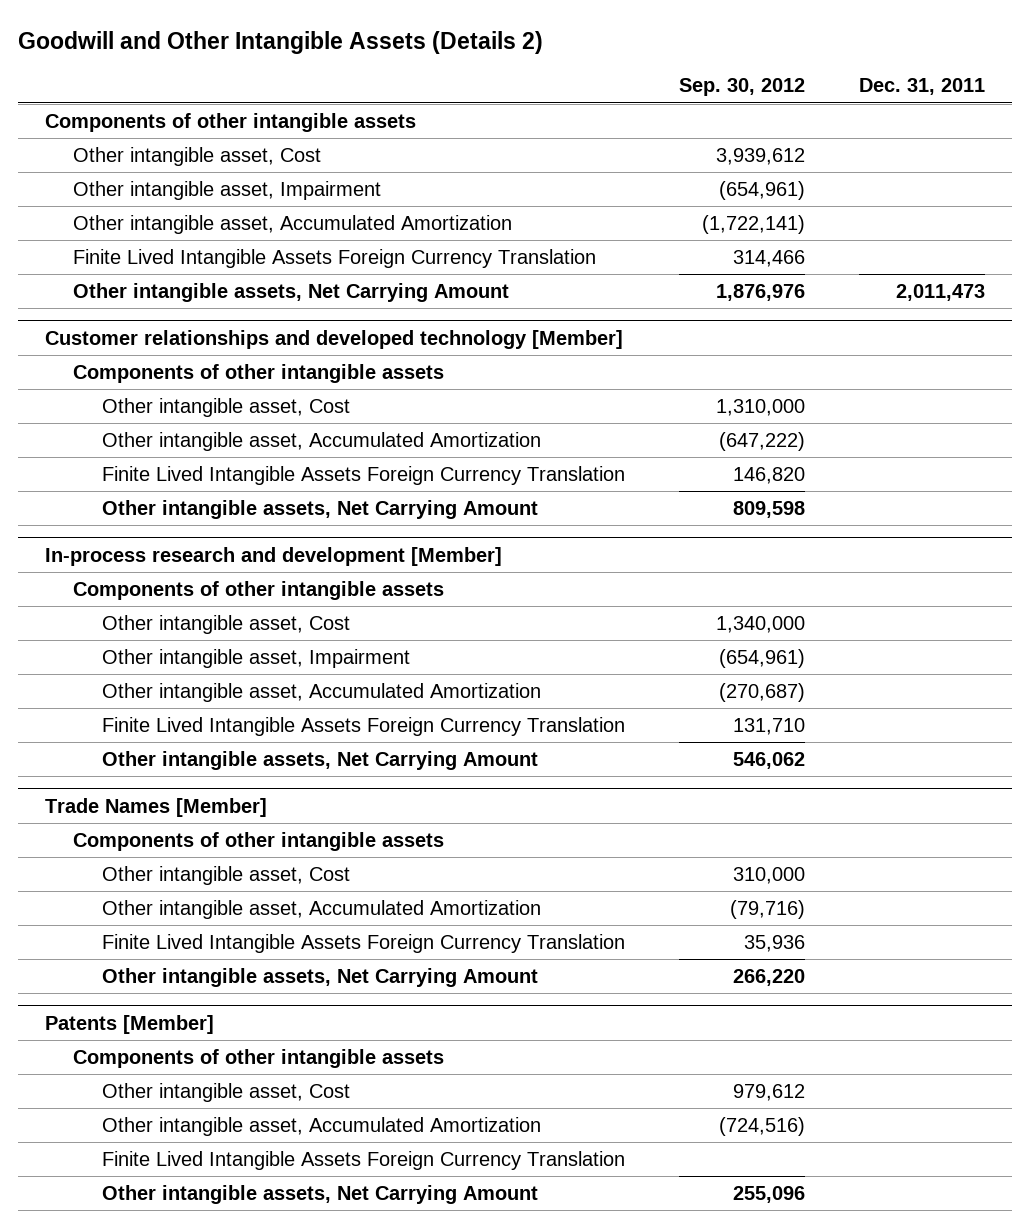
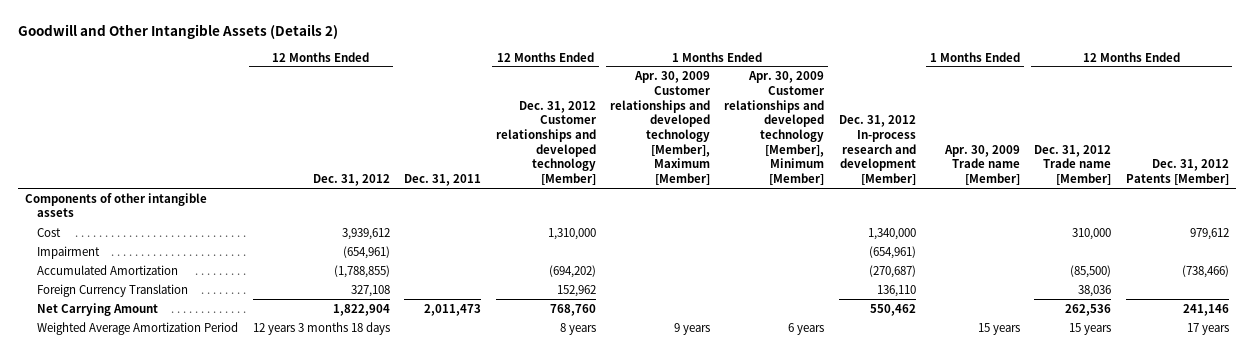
- | Sep. 30, 2012 | Dec. 31, 2011
+ | 12 Months Ended Dec. 31, 2012 | Dec. 31, 2011 | 12 Months Ended Dec. 31, 2012 Customer relationships and developed technology [Member] | 1 Months Ended Apr. 30, 2009 Customer relationships and developed technology [Member], Maximum [Member] | 1 Months Ended Apr. 30, 2009 Customer relationships and developed technology [Member], Minimum [Member] | Dec. 31, 2012 In-process research and development [Member] | 1 Months Ended Apr. 30, 2009 Trade name [Member] | 12 Months Ended Dec. 31, 2012 Trade name [Member] | 12 Months Ended Dec. 31, 2012 Patents [Member]
- Other intangible asset, Cost | 3,939,612 |
- Other intangible asset, Impairment | (654,961) |
- Other intangible asset, Accumulated Amortization | (1,722,141) |
- Finite Lived Intangible Assets Foreign Currency Translation | 314,466 |
- Other intangible assets, Net Carrying Amount | 1,876,976 | 2,011,473
- Customer relationships and developed technology [Member]
- Components of other intangible assets
- Other intangible asset, Cost | 1,310,000 |
- Other intangible asset, Accumulated Amortization | (647,222) |
- Finite Lived Intangible Assets Foreign Currency Translation | 146,820 |
- Other intangible assets, Net Carrying Amount | 809,598 |
- In-process research and development [Member]
- Components of other intangible assets
- Other intangible asset, Cost | 1,340,000 |
- Other intangible asset, Impairment | (654,961) |
- Other intangible asset, Accumulated Amortization | (270,687) |
- Finite Lived Intangible Assets Foreign Currency Translation | 131,710 |
- Other intangible assets, Net Carrying Amount | 546,062 |
- Trade Names [Member]
- Components of other intangible assets
- Other intangible asset, Cost | 310,000 |
- Other intangible asset, Accumulated Amortization | (79,716) |
- Finite Lived Intangible Assets Foreign Currency Translation | 35,936 |
- Other intangible assets, Net Carrying Amount | 266,220 |
- Patents [Member]
- Components of other intangible assets
- Other intangible asset, Cost | 979,612 |
- Other intangible asset, Accumulated Amortization | (724,516) |
- Finite Lived Intangible Assets Foreign Currency Translation
- Other intangible assets, Net Carrying Amount | 255,096 |
+ Cost | 3,939,612 | | 1,310,000 | | | 1,340,000 | | 310,000 | 979,612
+ Impairment | (654,961) | | | | | (654,961) | | |
+ Accumulated Amortization | (1,788,855) | | (694,202) | | | (270,687) | | (85,500) | (738,466)
+ Foreign Currency Translation | 327,108 | | 152,962 | | | 136,110 | | 38,036 |
+ Net Carrying Amount | 1,822,904 | 2,011,473 | 768,760 | | | 550,462 | | 262,536 | 241,146
+ Weighted Average Amortization Period | 12 years 3 months 18 days | | 8 years | 9 years | 6 years | | 15 years | 15 years | 17 years

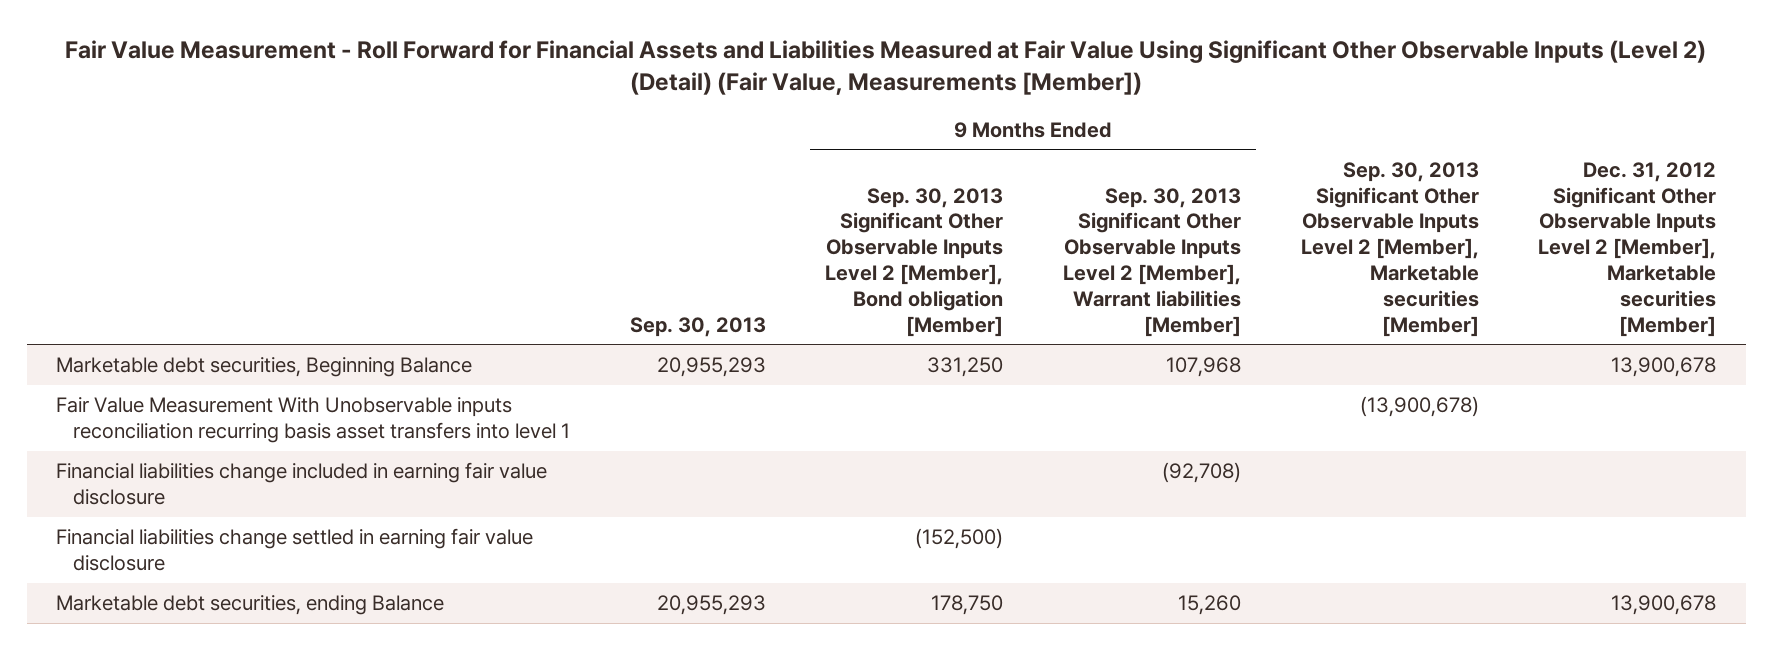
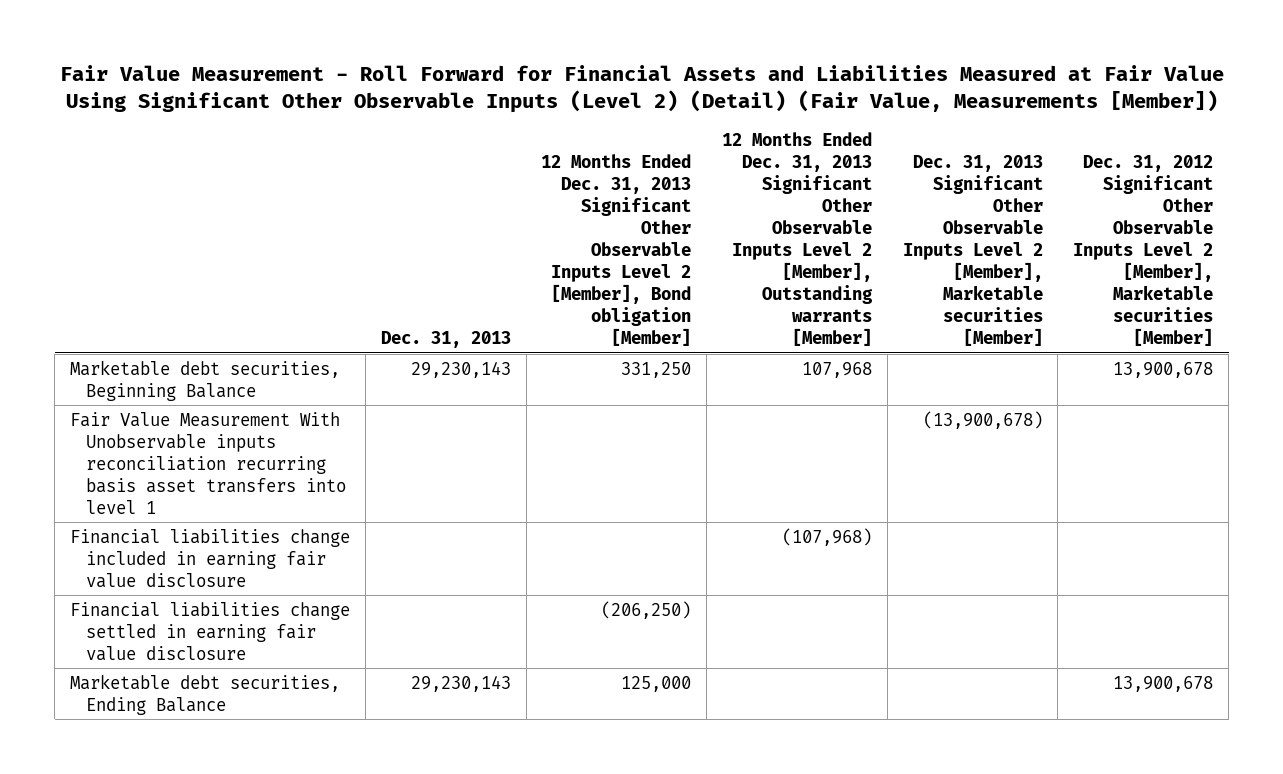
- | Sep. 30, 2013 | 9 Months Ended Sep. 30, 2013 Significant Other Observable Inputs Level 2 [Member], Bond obligation [Member] | 9 Months Ended Sep. 30, 2013 Significant Other Observable Inputs Level 2 [Member], Warrant liabilities [Member] | Sep. 30, 2013 Significant Other Observable Inputs Level 2 [Member], Marketable securities [Member] | Dec. 31, 2012 Significant Other Observable Inputs Level 2 [Member], Marketable securities [Member]
+ | Dec. 31, 2013 | 12 Months Ended Dec. 31, 2013 Significant Other Observable Inputs Level 2 [Member], Bond obligation [Member] | 12 Months Ended Dec. 31, 2013 Significant Other Observable Inputs Level 2 [Member], Outstanding warrants [Member] | Dec. 31, 2013 Significant Other Observable Inputs Level 2 [Member], Marketable securities [Member] | Dec. 31, 2012 Significant Other Observable Inputs Level 2 [Member], Marketable securities [Member]
- Marketable debt securities, ending Balance | 20,955,293 | 178,750 | 15,260 | | 13,900,678
+ Marketable debt securities, Ending Balance | 29,230,143 | 125,000 | | | 13,900,678

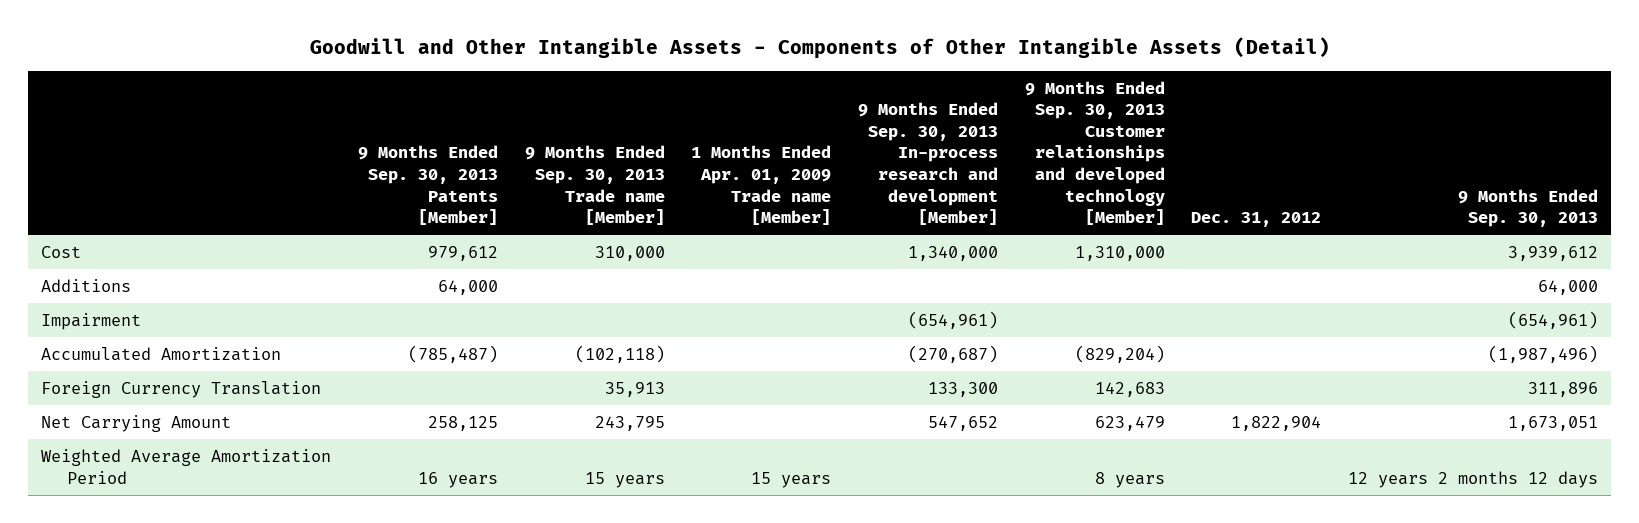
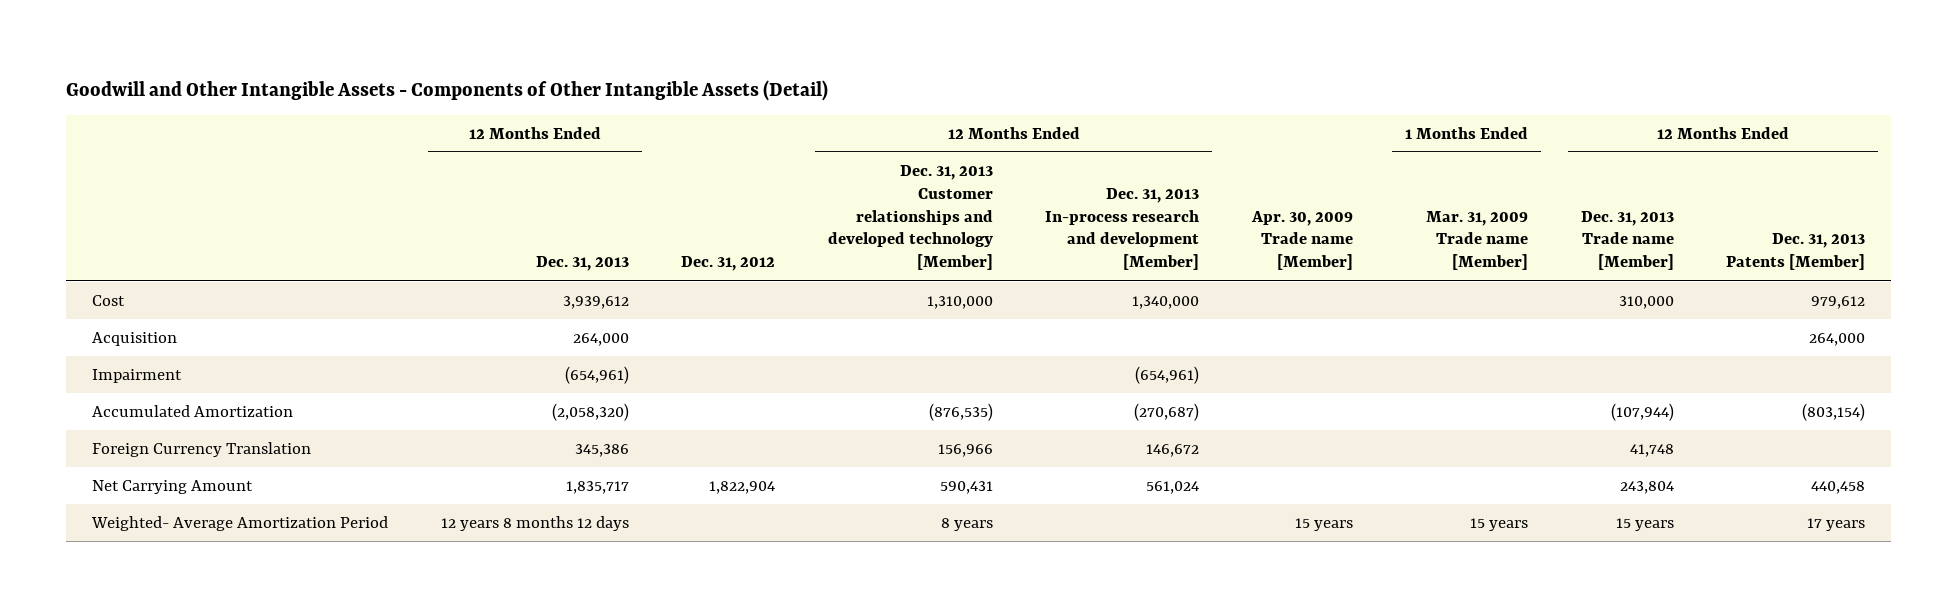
- | 9 Months Ended Sep. 30, 2013 Patents [Member] | 9 Months Ended Sep. 30, 2013 Trade name [Member] | 1 Months Ended Apr. 01, 2009 Trade name [Member] | 9 Months Ended Sep. 30, 2013 In-process research and development [Member] | 9 Months Ended Sep. 30, 2013 Customer relationships and developed technology [Member] | Dec. 31, 2012 | 9 Months Ended Sep. 30, 2013
+ | 12 Months Ended Dec. 31, 2013 | Dec. 31, 2012 | 12 Months Ended Dec. 31, 2013 Customer relationships and developed technology [Member] | 12 Months Ended Dec. 31, 2013 In-process research and development [Member] | Apr. 30, 2009 Trade name [Member] | 1 Months Ended Mar. 31, 2009 Trade name [Member] | 12 Months Ended Dec. 31, 2013 Trade name [Member] | 12 Months Ended Dec. 31, 2013 Patents [Member]
- Additions | 64,000 | | | | | | 64,000
+ Acquisition | 264,000 | | | | | | | 264,000
- Weighted Average Amortization Period | 16 years | 15 years | 15 years | | 8 years | | 12 years 2 months 12 days
+ Weighted- Average Amortization Period | 12 years 8 months 12 days | | 8 years | | 15 years | 15 years | 15 years | 17 years

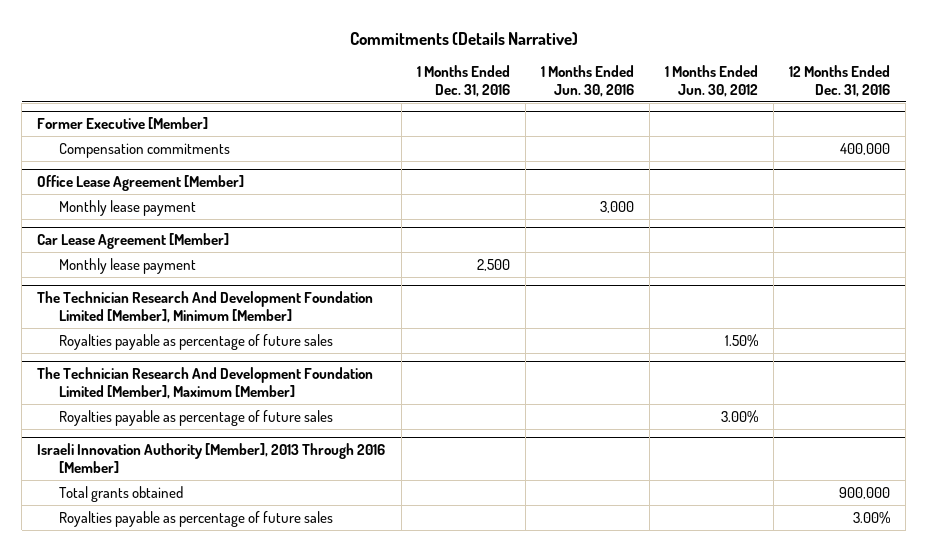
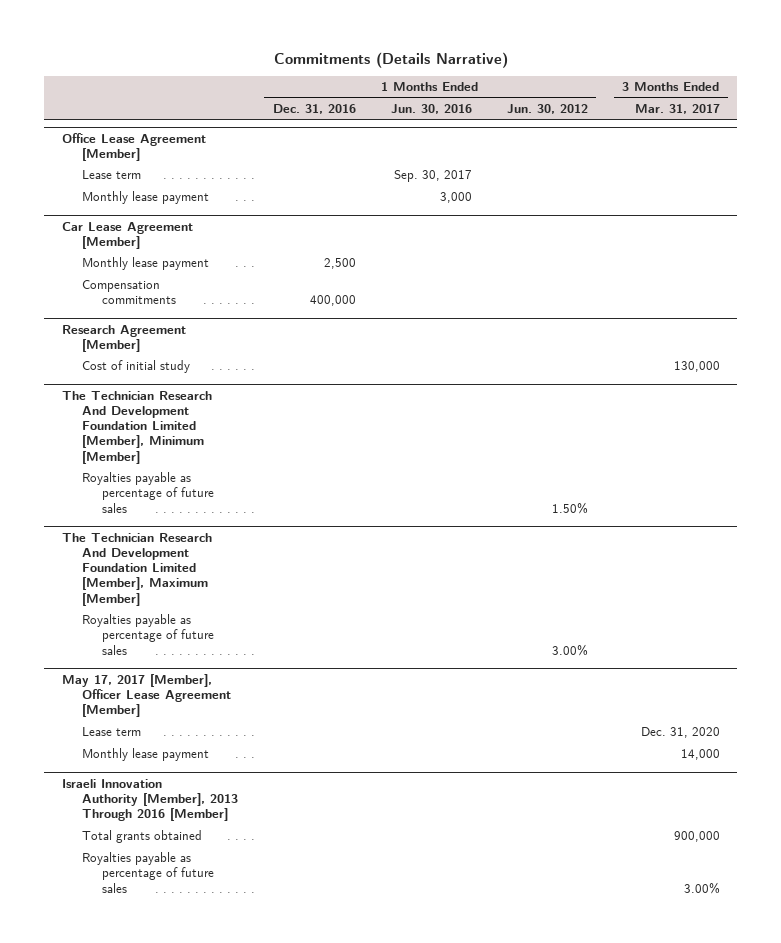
- | 1 Months Ended Dec. 31, 2016 | 1 Months Ended Jun. 30, 2016 | 1 Months Ended Jun. 30, 2012 | 12 Months Ended Dec. 31, 2016
+ | 1 Months Ended Dec. 31, 2016 | 1 Months Ended Jun. 30, 2016 | 1 Months Ended Jun. 30, 2012 | 3 Months Ended Mar. 31, 2017
- Former Executive [Member]
- Compensation commitments | | | | 400,000
@ Office Lease Agreement [Member]
+ Lease term | | Sep. 30, 2017 | |
@ Car Lease Agreement [Member]
+ Compensation commitments | 400,000 | | |
+ Research Agreement [Member]
+ Cost of initial study | | | | 130,000
+ May 17, 2017 [Member], Officer Lease Agreement [Member]
+ Lease term | | | | Dec. 31, 2020
+ Monthly lease payment | | | | 14,000

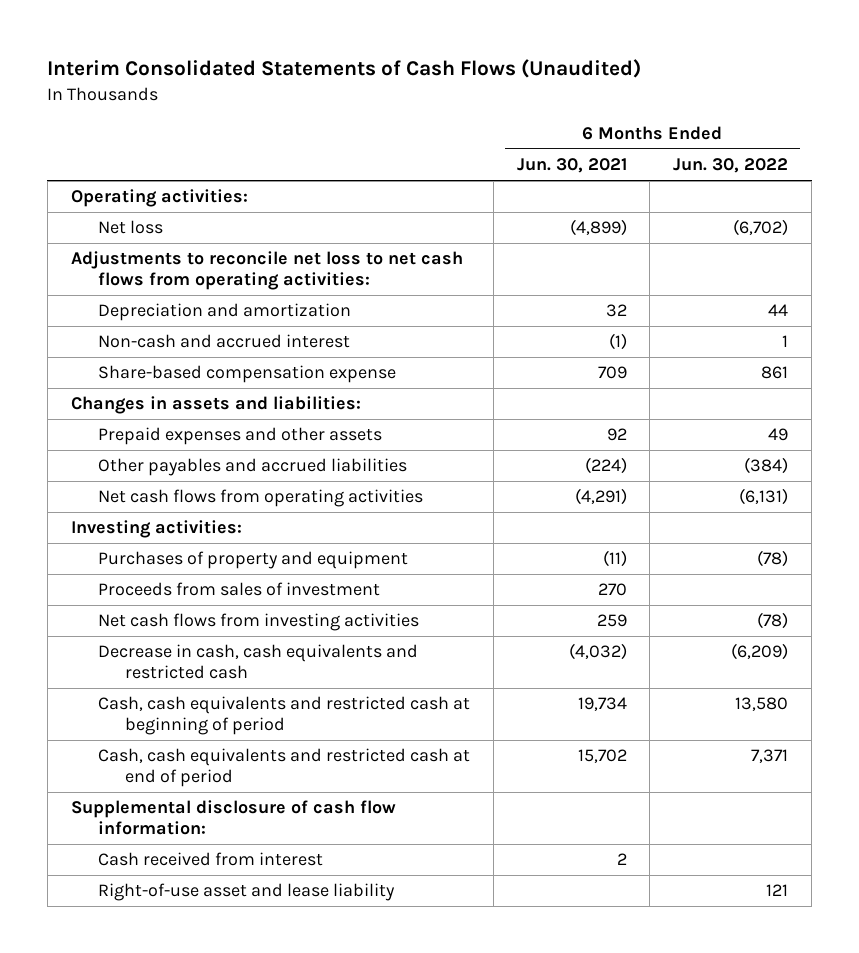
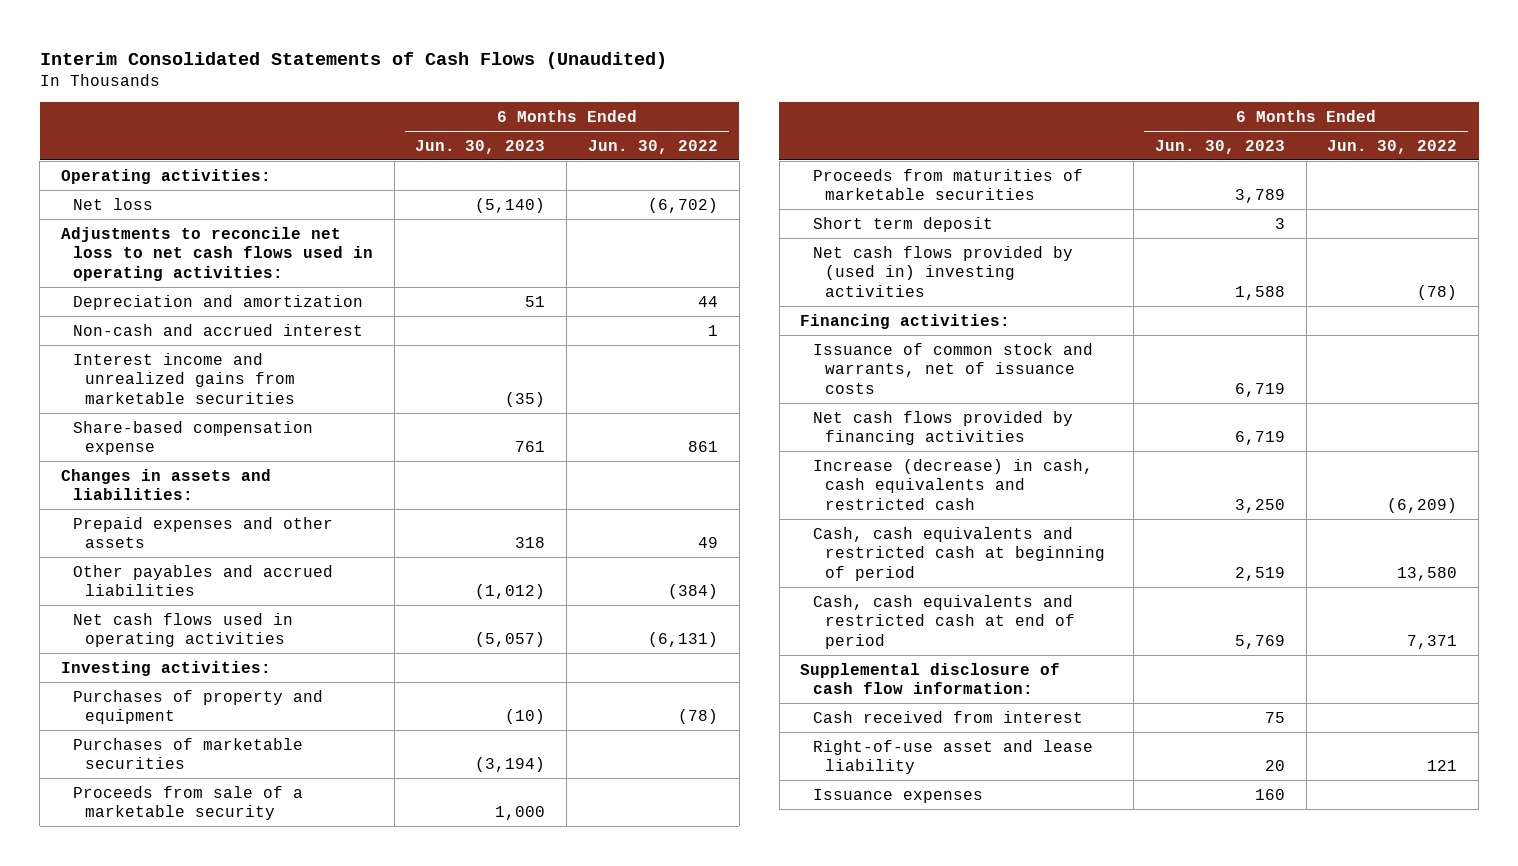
- | 6 Months Ended Jun. 30, 2021 | 6 Months Ended Jun. 30, 2022
+ | 6 Months Ended Jun. 30, 2023 | 6 Months Ended Jun. 30, 2022
- Adjustments to reconcile net loss to net cash flows from operating activities:
+ Adjustments to reconcile net loss to net cash flows used in operating activities:
+ Interest income and unrealized gains from marketable securities | (35) |
- Net cash flows from operating activities | (4,291) | (6,131)
+ Net cash flows used in operating activities | (5,057) | (6,131)
- Proceeds from sales of investment | 270 |
- Net cash flows from investing activities | 259 | (78)
- Decrease in cash, cash equivalents and restricted cash | (4,032) | (6,209)
+ Purchases of marketable securities | (3,194) |
+ Proceeds from sale of a marketable security | 1,000 |
+ Proceeds from maturities of marketable securities | 3,789 |
+ Short term deposit | 3 |
+ Net cash flows provided by (used in) investing activities | 1,588 | (78)
+ Financing activities:
+ Issuance of common stock and warrants, net of issuance costs | 6,719 |
+ Net cash flows provided by financing activities | 6,719 |
+ Increase (decrease) in cash, cash equivalents and restricted cash | 3,250 | (6,209)
+ Issuance expenses | 160 |

